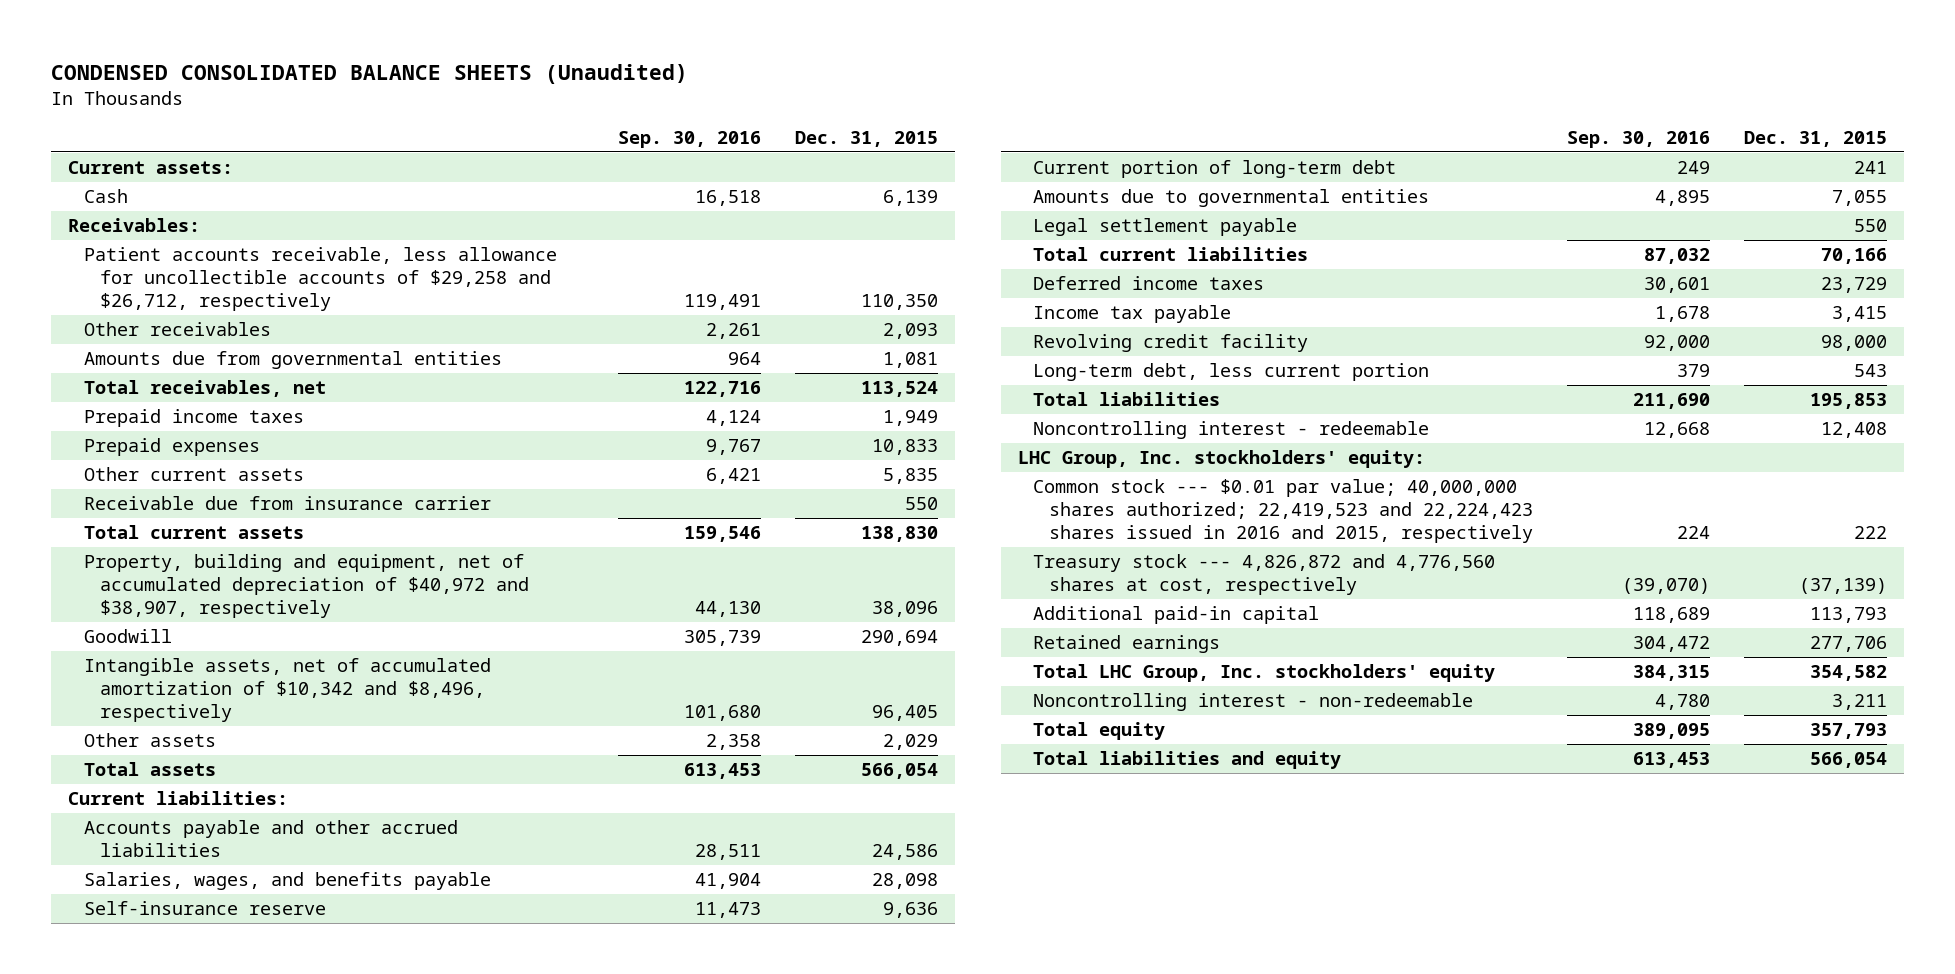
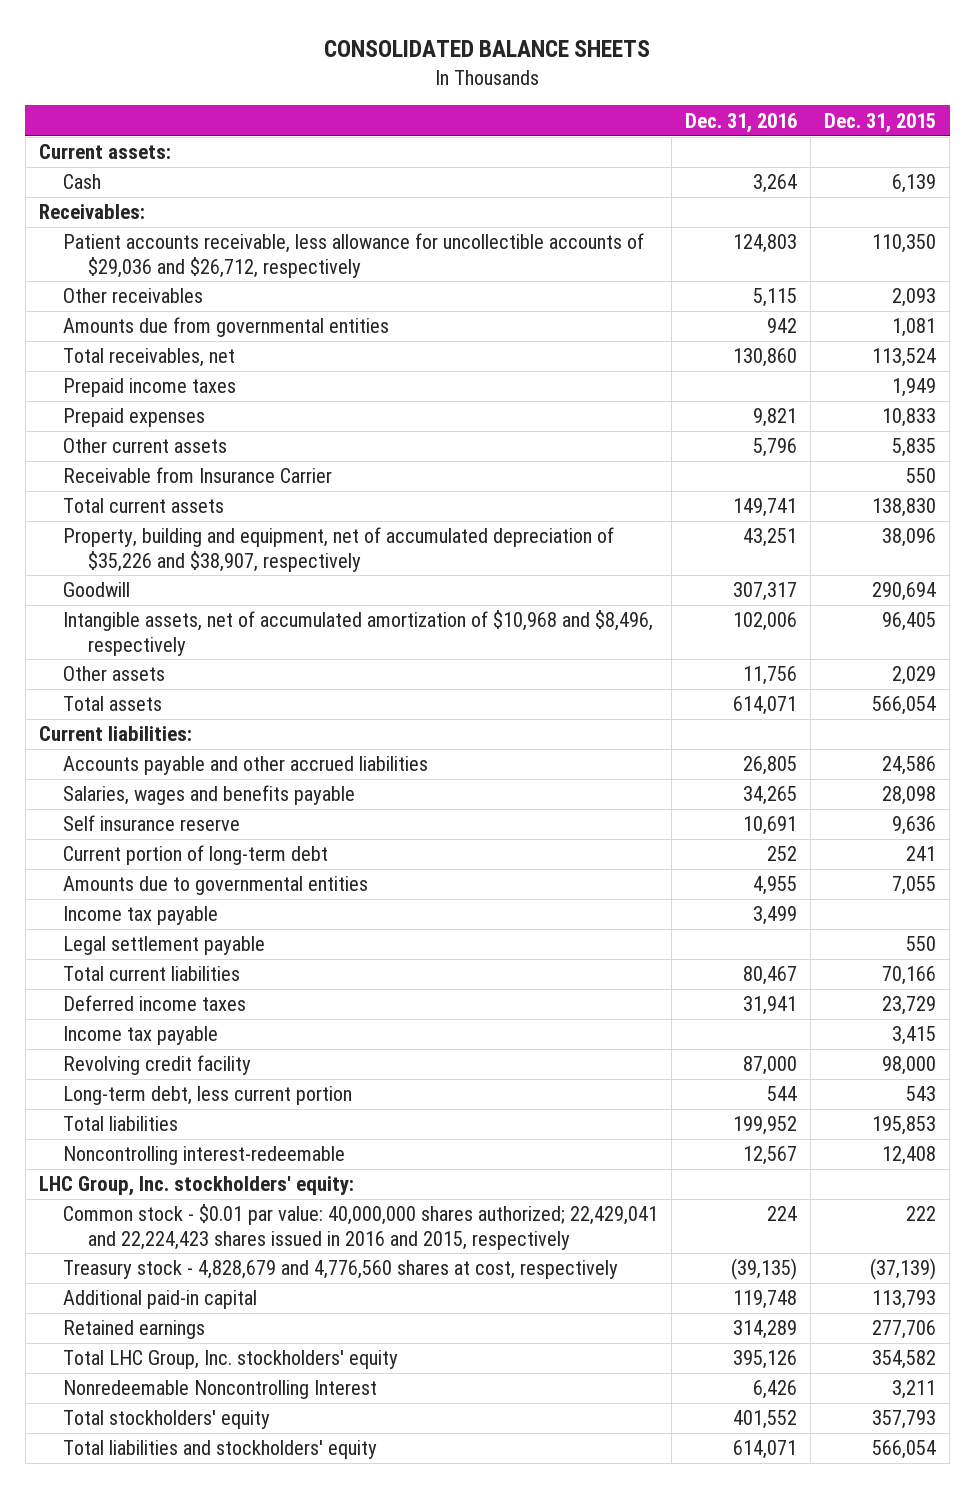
- CONDENSED CONSOLIDATED BALANCE SHEETS (Unaudited)
+ CONSOLIDATED BALANCE SHEETS
- | Sep. 30, 2016 | Dec. 31, 2015
+ | Dec. 31, 2016 | Dec. 31, 2015
- Patient accounts receivable, less allowance for uncollectible accounts of $29,258 and $26,712, respectively | 119,491 | 110,350
+ Patient accounts receivable, less allowance for uncollectible accounts of $29,036 and $26,712, respectively | 124,803 | 110,350
- Receivable due from insurance carrier | | 550
+ Receivable from Insurance Carrier | | 550
- Property, building and equipment, net of accumulated depreciation of $40,972 and $38,907, respectively | 44,130 | 38,096
+ Property, building and equipment, net of accumulated depreciation of $35,226 and $38,907, respectively | 43,251 | 38,096
- Intangible assets, net of accumulated amortization of $10,342 and $8,496, respectively | 101,680 | 96,405
+ Intangible assets, net of accumulated amortization of $10,968 and $8,496, respectively | 102,006 | 96,405
- Salaries, wages, and benefits payable | 41,904 | 28,098
- Self-insurance reserve | 11,473 | 9,636
+ Salaries, wages and benefits payable | 34,265 | 28,098
+ Self insurance reserve | 10,691 | 9,636
+ Income tax payable | 3,499 |
- Noncontrolling interest - redeemable | 12,668 | 12,408
+ Noncontrolling interest-redeemable | 12,567 | 12,408
- Common stock --- $0.01 par value; 40,000,000 shares authorized; 22,419,523 and 22,224,423 shares issued in 2016 and 2015, respectively | 224 | 222
- Treasury stock --- 4,826,872 and 4,776,560 shares at cost, respectively | (39,070) | (37,139)
+ Common stock - $0.01 par value: 40,000,000 shares authorized; 22,429,041 and 22,224,423 shares issued in 2016 and 2015, respectively | 224 | 222
+ Treasury stock - 4,828,679 and 4,776,560 shares at cost, respectively | (39,135) | (37,139)
- Noncontrolling interest - non-redeemable | 4,780 | 3,211
- Total equity | 389,095 | 357,793
- Total liabilities and equity | 613,453 | 566,054
+ Nonredeemable Noncontrolling Interest | 6,426 | 3,211
+ Total stockholders' equity | 401,552 | 357,793
+ Total liabilities and stockholders' equity | 614,071 | 566,054

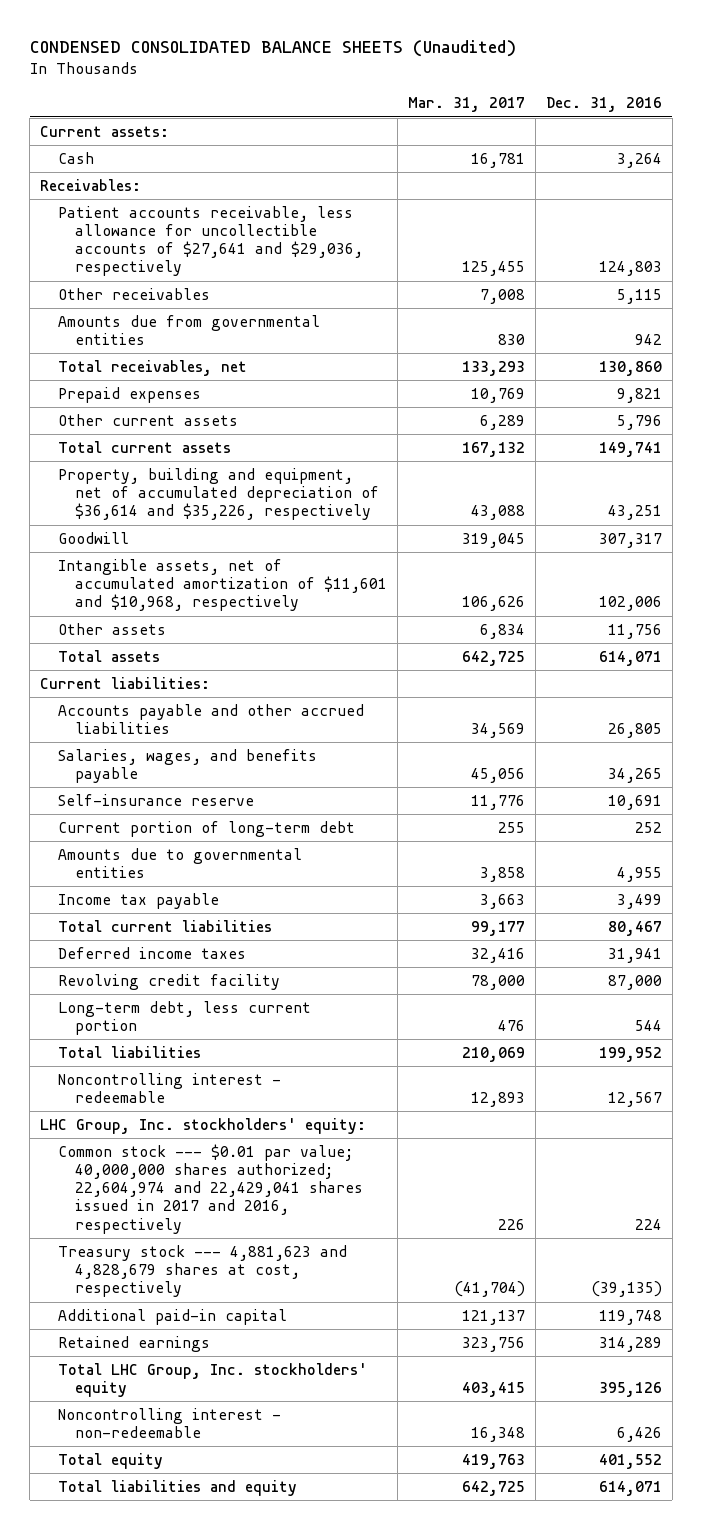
- CONSOLIDATED BALANCE SHEETS
+ CONDENSED CONSOLIDATED BALANCE SHEETS (Unaudited)
- | Dec. 31, 2016 | Dec. 31, 2015
+ | Mar. 31, 2017 | Dec. 31, 2016
- Patient accounts receivable, less allowance for uncollectible accounts of $29,036 and $26,712, respectively | 124,803 | 110,350
+ Patient accounts receivable, less allowance for uncollectible accounts of $27,641 and $29,036, respectively | 125,455 | 124,803
- Prepaid income taxes | | 1,949
- Receivable from Insurance Carrier | | 550
- Property, building and equipment, net of accumulated depreciation of $35,226 and $38,907, respectively | 43,251 | 38,096
+ Property, building and equipment, net of accumulated depreciation of $36,614 and $35,226, respectively | 43,088 | 43,251
- Intangible assets, net of accumulated amortization of $10,968 and $8,496, respectively | 102,006 | 96,405
+ Intangible assets, net of accumulated amortization of $11,601 and $10,968, respectively | 106,626 | 102,006
- Salaries, wages and benefits payable | 34,265 | 28,098
- Self insurance reserve | 10,691 | 9,636
+ Salaries, wages, and benefits payable | 45,056 | 34,265
+ Self-insurance reserve | 11,776 | 10,691
- Legal settlement payable | | 550
- Income tax payable | | 3,415
- Noncontrolling interest-redeemable | 12,567 | 12,408
+ Noncontrolling interest - redeemable | 12,893 | 12,567
- Common stock - $0.01 par value: 40,000,000 shares authorized; 22,429,041 and 22,224,423 shares issued in 2016 and 2015, respectively | 224 | 222
- Treasury stock - 4,828,679 and 4,776,560 shares at cost, respectively | (39,135) | (37,139)
+ Common stock --- $0.01 par value; 40,000,000 shares authorized; 22,604,974 and 22,429,041 shares issued in 2017 and 2016, respectively | 226 | 224
+ Treasury stock --- 4,881,623 and 4,828,679 shares at cost, respectively | (41,704) | (39,135)
- Nonredeemable Noncontrolling Interest | 6,426 | 3,211
- Total stockholders' equity | 401,552 | 357,793
- Total liabilities and stockholders' equity | 614,071 | 566,054
+ Noncontrolling interest - non-redeemable | 16,348 | 6,426
+ Total equity | 419,763 | 401,552
+ Total liabilities and equity | 642,725 | 614,071

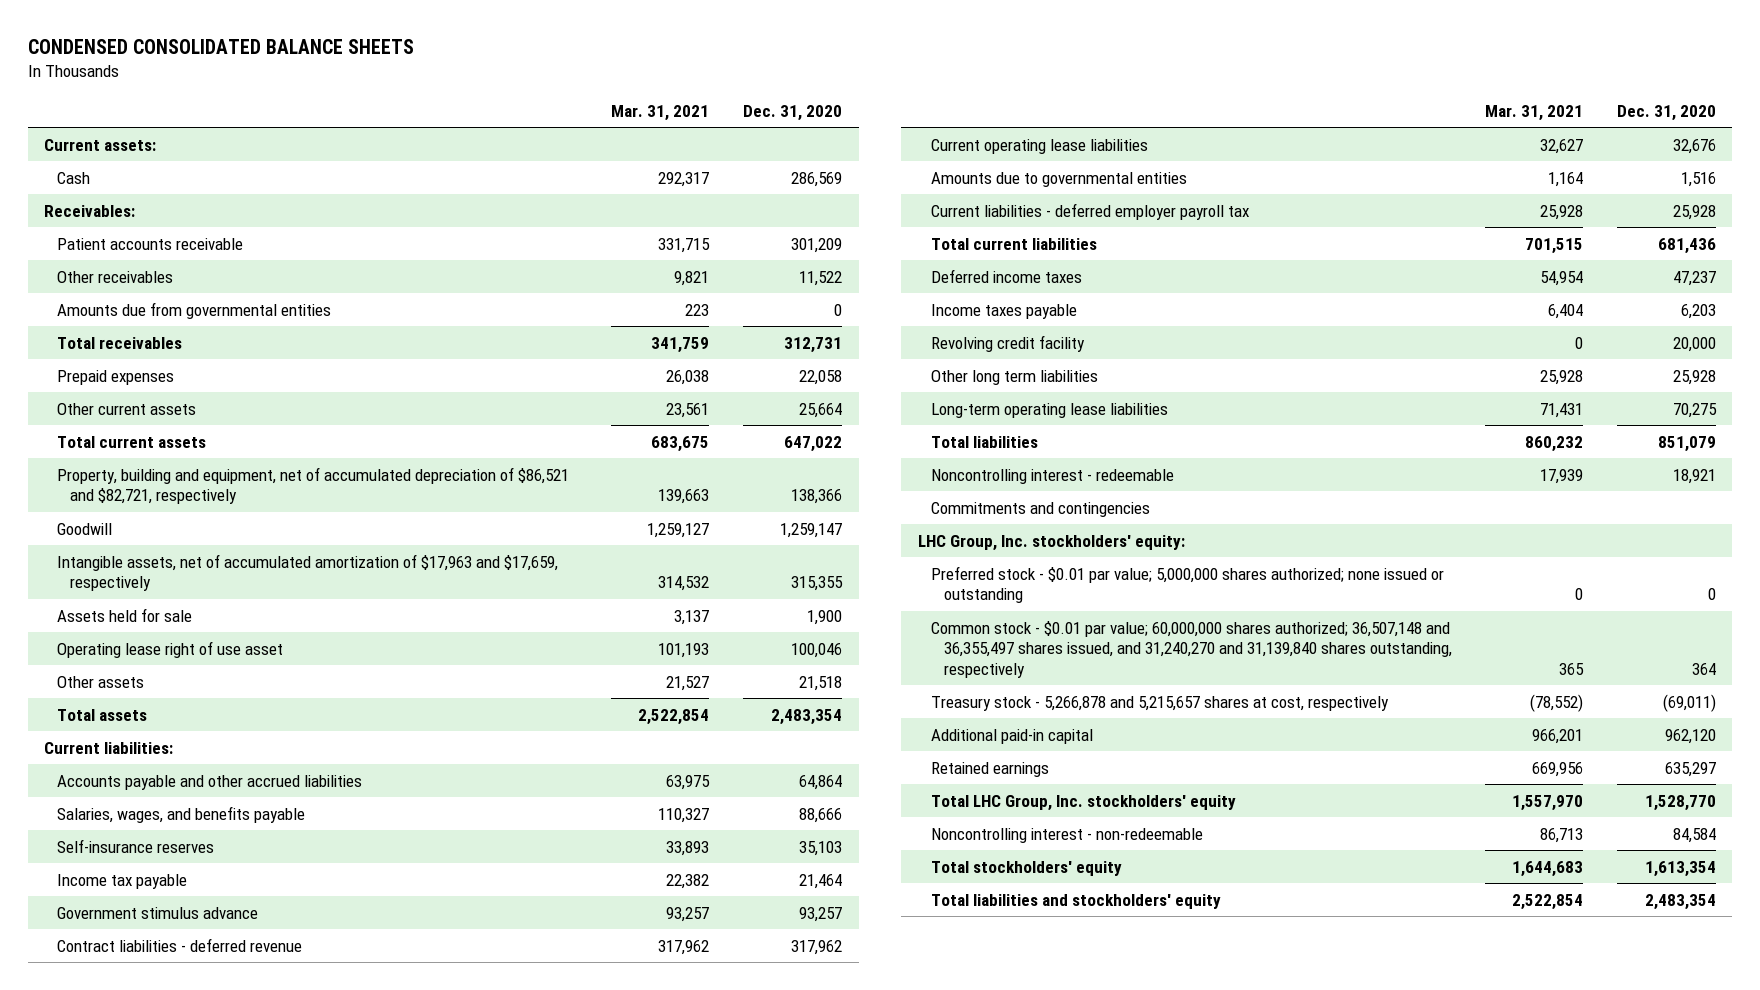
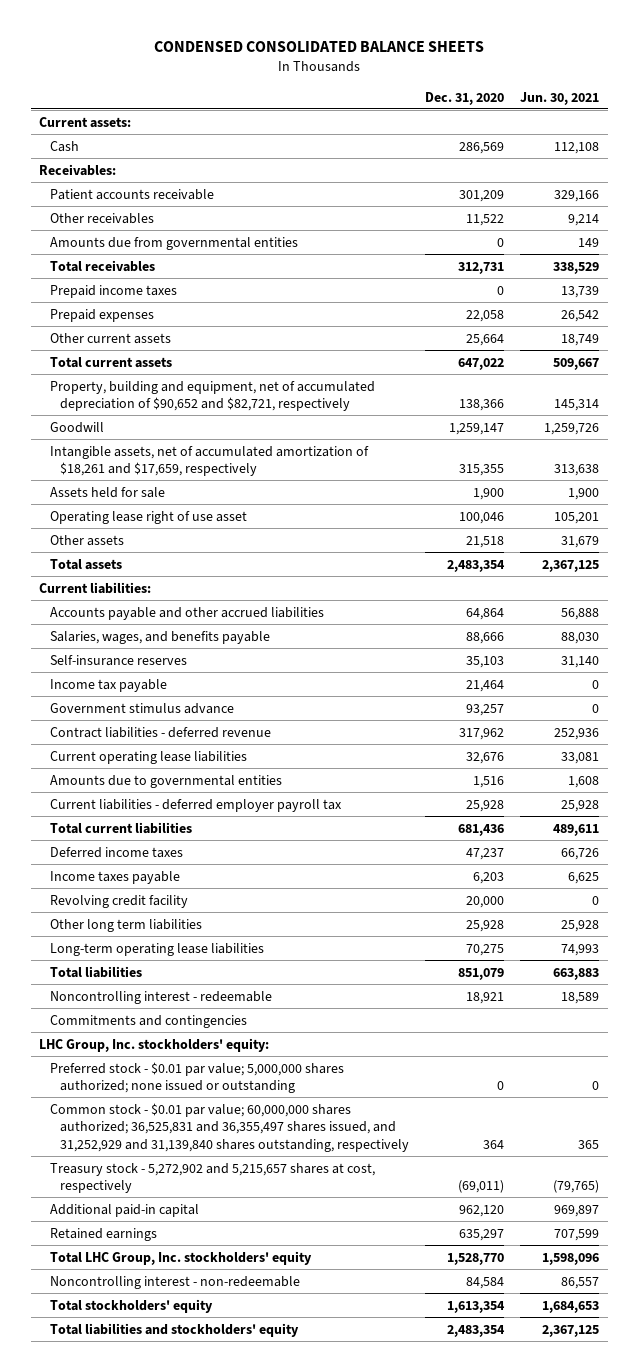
- | Mar. 31, 2021 | Dec. 31, 2020
+ | Dec. 31, 2020 | Jun. 30, 2021
+ Prepaid income taxes | 0 | 13,739
- Property, building and equipment, net of accumulated depreciation of $86,521 and $82,721, respectively | 139,663 | 138,366
+ Property, building and equipment, net of accumulated depreciation of $90,652 and $82,721, respectively | 138,366 | 145,314
- Intangible assets, net of accumulated amortization of $17,963 and $17,659, respectively | 314,532 | 315,355
+ Intangible assets, net of accumulated amortization of $18,261 and $17,659, respectively | 315,355 | 313,638
- Common stock - $0.01 par value; 60,000,000 shares authorized; 36,507,148 and 36,355,497 shares issued, and 31,240,270 and 31,139,840 shares outstanding, respectively | 365 | 364
- Treasury stock - 5,266,878 and 5,215,657 shares at cost, respectively | (78,552) | (69,011)
+ Common stock - $0.01 par value; 60,000,000 shares authorized; 36,525,831 and 36,355,497 shares issued, and 31,252,929 and 31,139,840 shares outstanding, respectively | 364 | 365
+ Treasury stock - 5,272,902 and 5,215,657 shares at cost, respectively | (69,011) | (79,765)

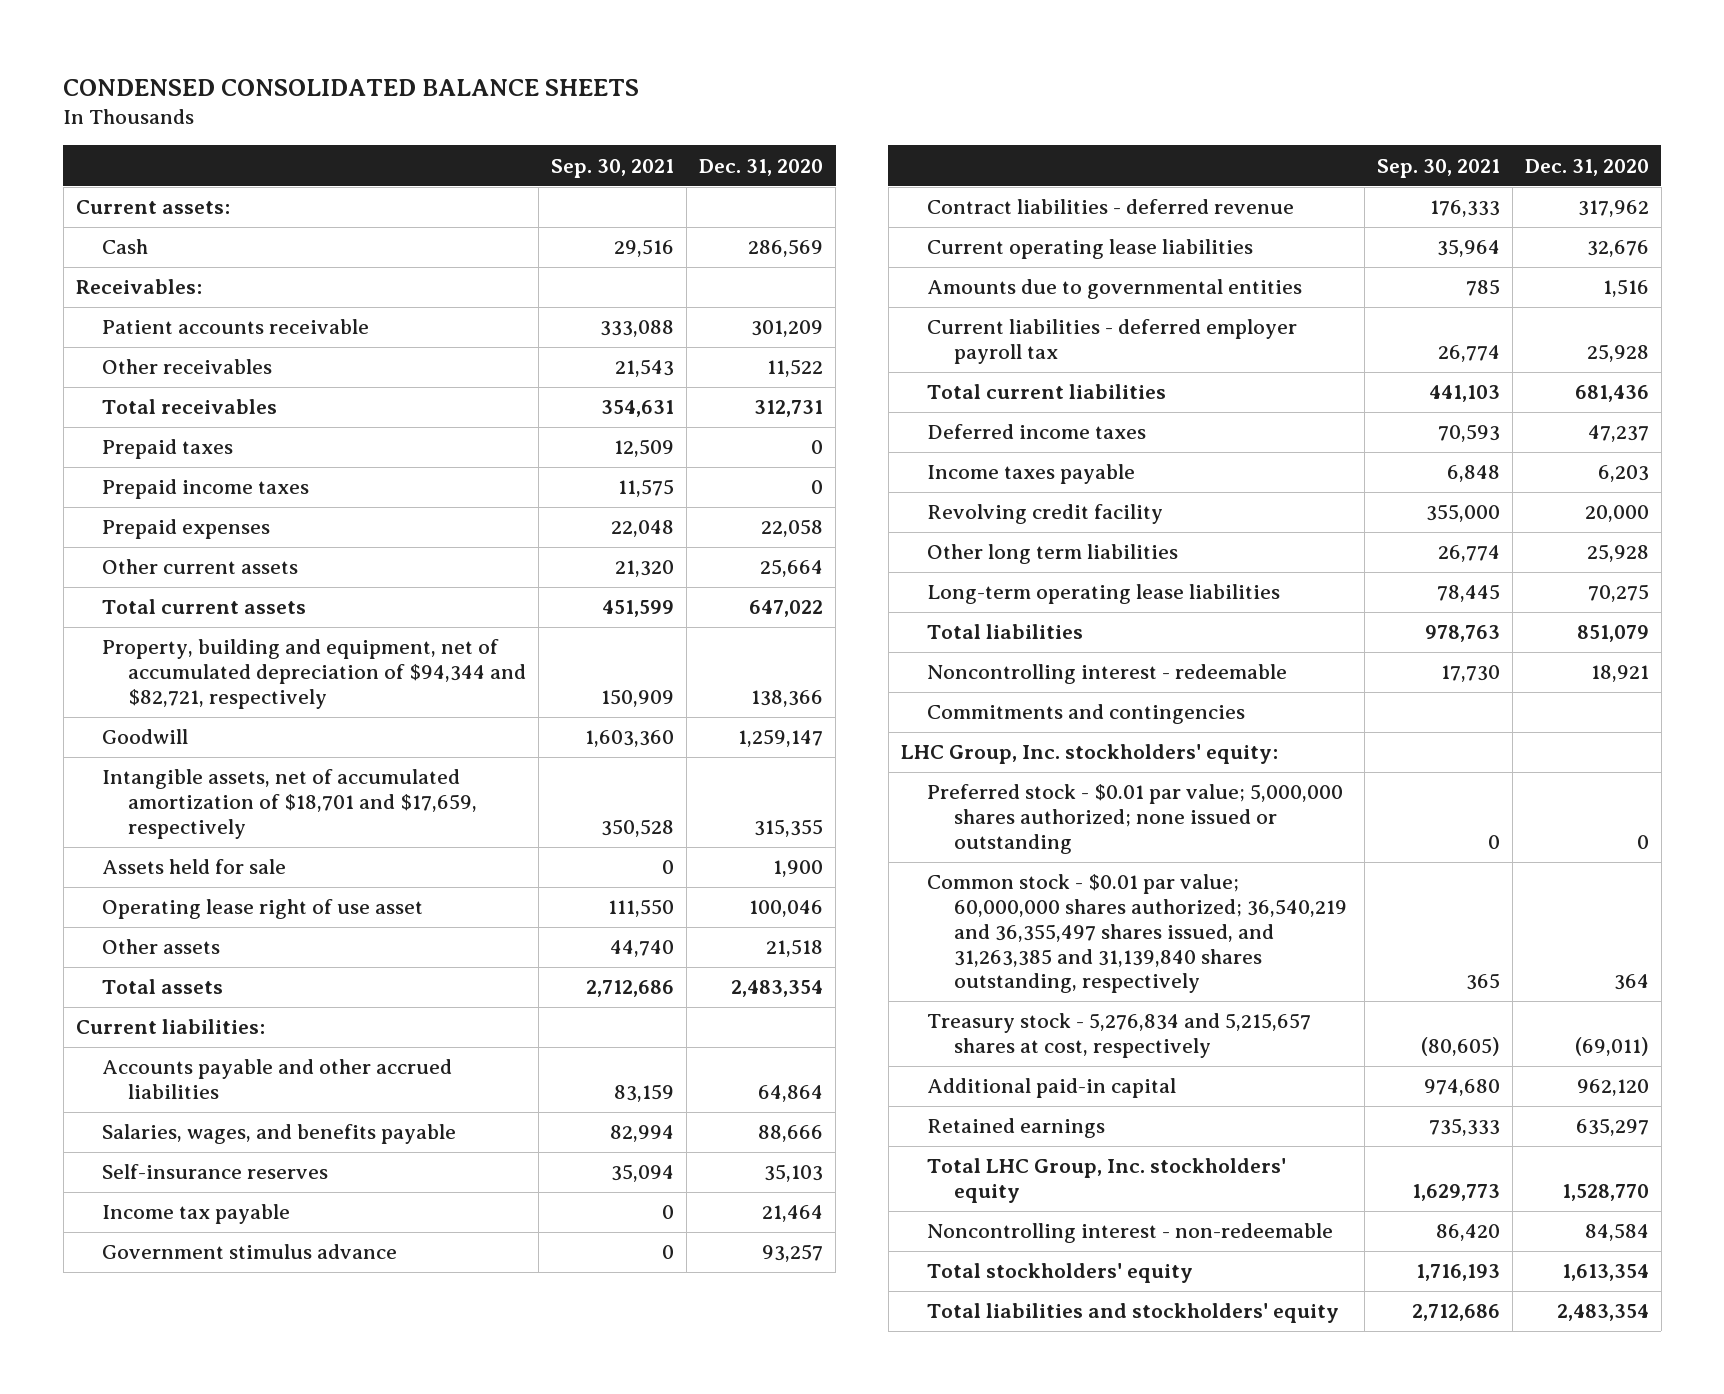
- | Dec. 31, 2020 | Jun. 30, 2021
+ | Sep. 30, 2021 | Dec. 31, 2020
- Amounts due from governmental entities | 0 | 149
+ Prepaid taxes | 12,509 | 0
- Property, building and equipment, net of accumulated depreciation of $90,652 and $82,721, respectively | 138,366 | 145,314
+ Property, building and equipment, net of accumulated depreciation of $94,344 and $82,721, respectively | 150,909 | 138,366
- Intangible assets, net of accumulated amortization of $18,261 and $17,659, respectively | 315,355 | 313,638
+ Intangible assets, net of accumulated amortization of $18,701 and $17,659, respectively | 350,528 | 315,355
- Common stock - $0.01 par value; 60,000,000 shares authorized; 36,525,831 and 36,355,497 shares issued, and 31,252,929 and 31,139,840 shares outstanding, respectively | 364 | 365
- Treasury stock - 5,272,902 and 5,215,657 shares at cost, respectively | (69,011) | (79,765)
+ Common stock - $0.01 par value; 60,000,000 shares authorized; 36,540,219 and 36,355,497 shares issued, and 31,263,385 and 31,139,840 shares outstanding, respectively | 365 | 364
+ Treasury stock - 5,276,834 and 5,215,657 shares at cost, respectively | (80,605) | (69,011)

